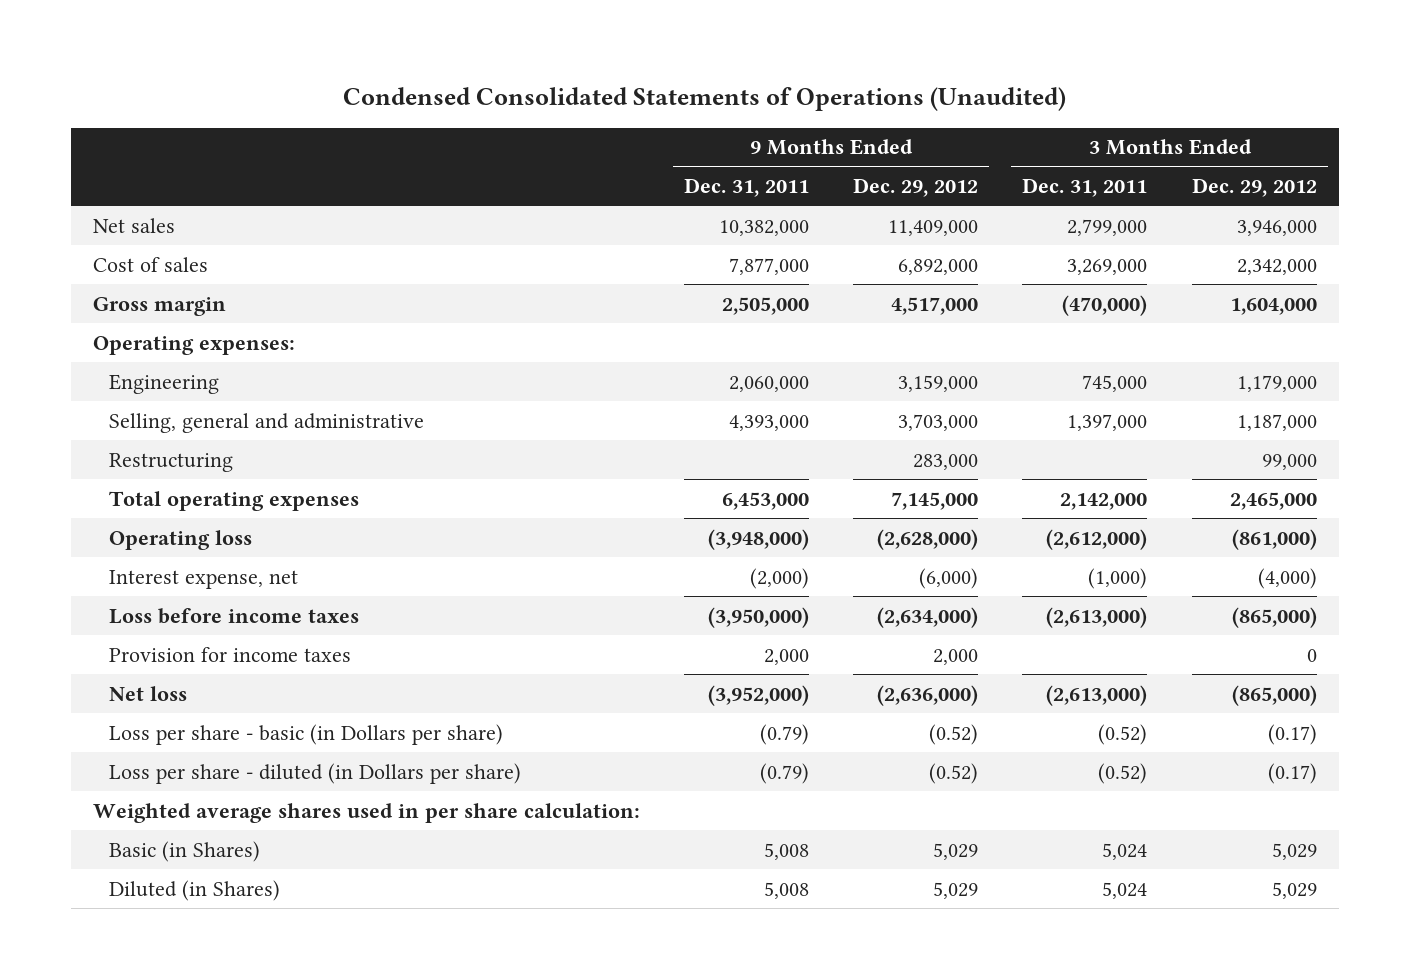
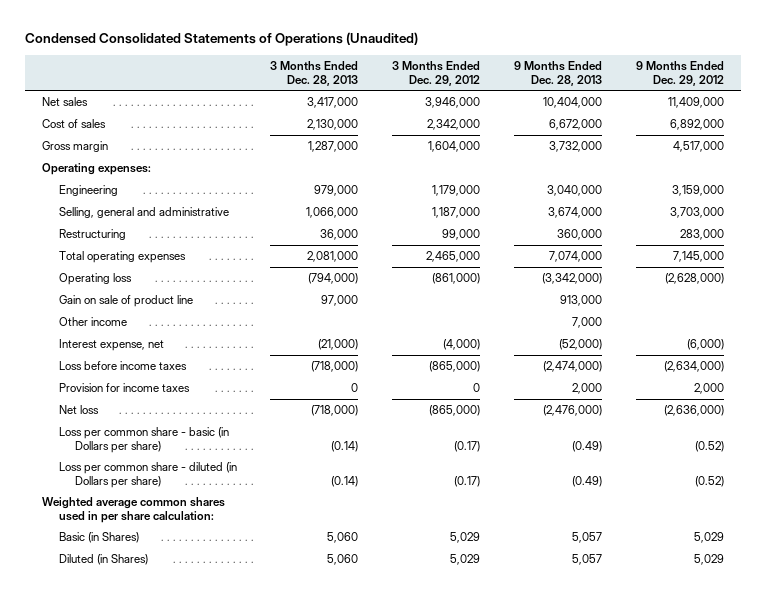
- | 9 Months Ended Dec. 31, 2011 | 9 Months Ended Dec. 29, 2012 | 3 Months Ended Dec. 31, 2011 | 3 Months Ended Dec. 29, 2012
+ | 3 Months Ended Dec. 28, 2013 | 3 Months Ended Dec. 29, 2012 | 9 Months Ended Dec. 28, 2013 | 9 Months Ended Dec. 29, 2012
+ Gain on sale of product line | 97,000 | | 913,000 |
+ Other income | | | 7,000 |
- Loss per share - basic (in Dollars per share) | (0.79) | (0.52) | (0.52) | (0.17)
- Loss per share - diluted (in Dollars per share) | (0.79) | (0.52) | (0.52) | (0.17)
- Weighted average shares used in per share calculation:
+ Loss per common share - basic (in Dollars per share) | (0.14) | (0.17) | (0.49) | (0.52)
+ Loss per common share - diluted (in Dollars per share) | (0.14) | (0.17) | (0.49) | (0.52)
+ Weighted average common shares used in per share calculation:

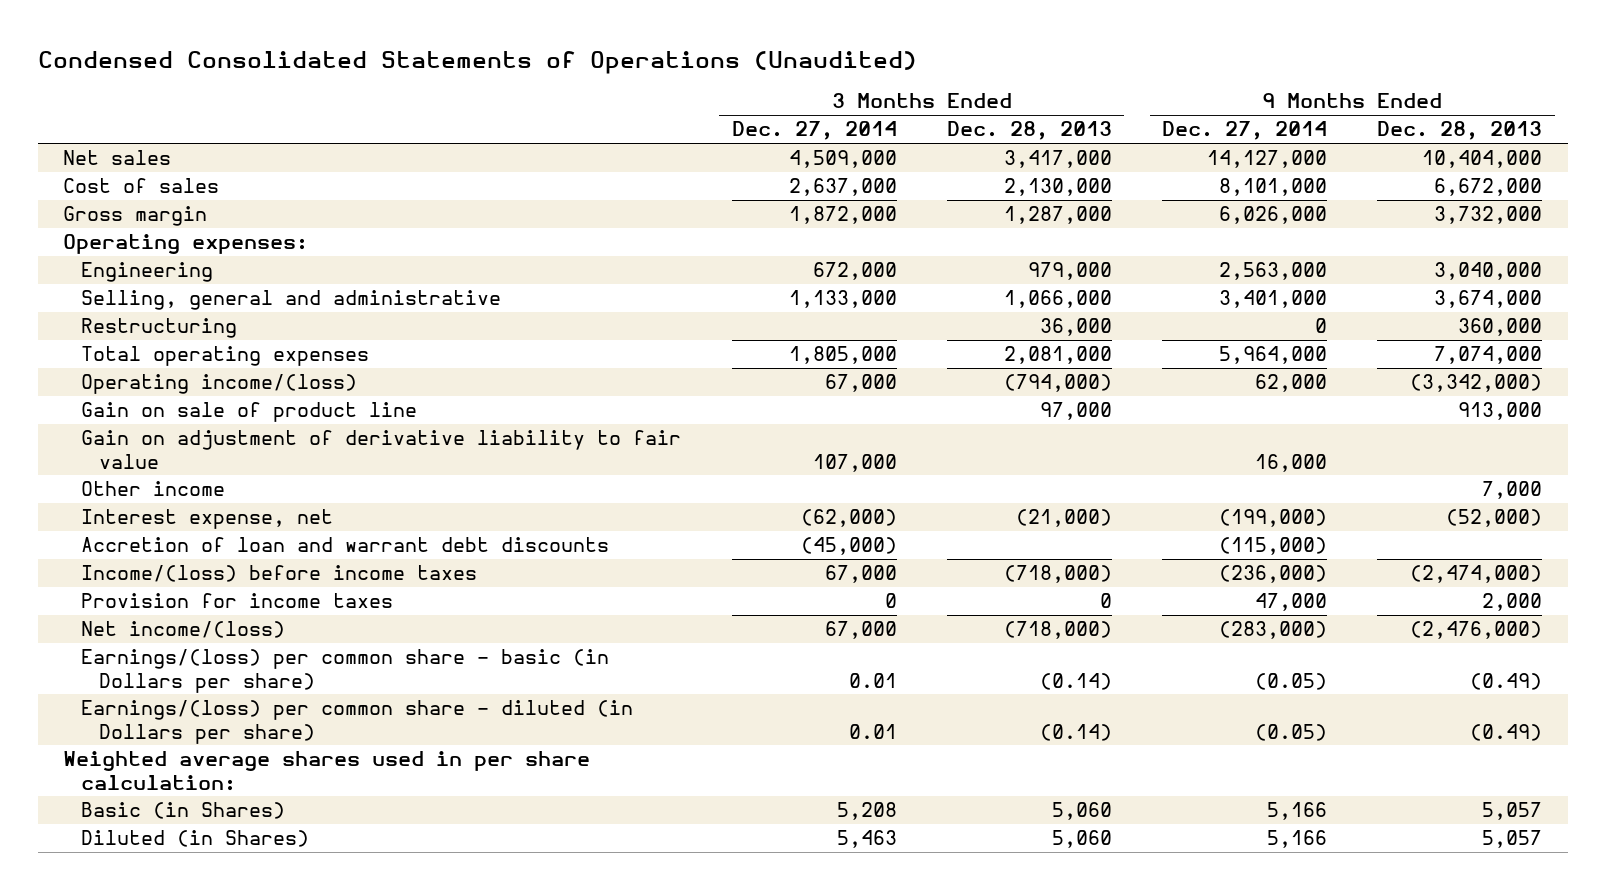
- | 3 Months Ended Dec. 28, 2013 | 3 Months Ended Dec. 29, 2012 | 9 Months Ended Dec. 28, 2013 | 9 Months Ended Dec. 29, 2012
+ | 3 Months Ended Dec. 27, 2014 | 3 Months Ended Dec. 28, 2013 | 9 Months Ended Dec. 27, 2014 | 9 Months Ended Dec. 28, 2013
- Operating loss | (794,000) | (861,000) | (3,342,000) | (2,628,000)
+ Operating income/(loss) | 67,000 | (794,000) | 62,000 | (3,342,000)
+ Gain on adjustment of derivative liability to fair value | 107,000 | | 16,000 |
- Loss before income taxes | (718,000) | (865,000) | (2,474,000) | (2,634,000)
+ Accretion of loan and warrant debt discounts | (45,000) | | (115,000) |
+ Income/(loss) before income taxes | 67,000 | (718,000) | (236,000) | (2,474,000)
- Net loss | (718,000) | (865,000) | (2,476,000) | (2,636,000)
- Loss per common share - basic (in Dollars per share) | (0.14) | (0.17) | (0.49) | (0.52)
- Loss per common share - diluted (in Dollars per share) | (0.14) | (0.17) | (0.49) | (0.52)
- Weighted average common shares used in per share calculation:
+ Net income/(loss) | 67,000 | (718,000) | (283,000) | (2,476,000)
+ Earnings/(loss) per common share - basic (in Dollars per share) | 0.01 | (0.14) | (0.05) | (0.49)
+ Earnings/(loss) per common share - diluted (in Dollars per share) | 0.01 | (0.14) | (0.05) | (0.49)
+ Weighted average shares used in per share calculation:

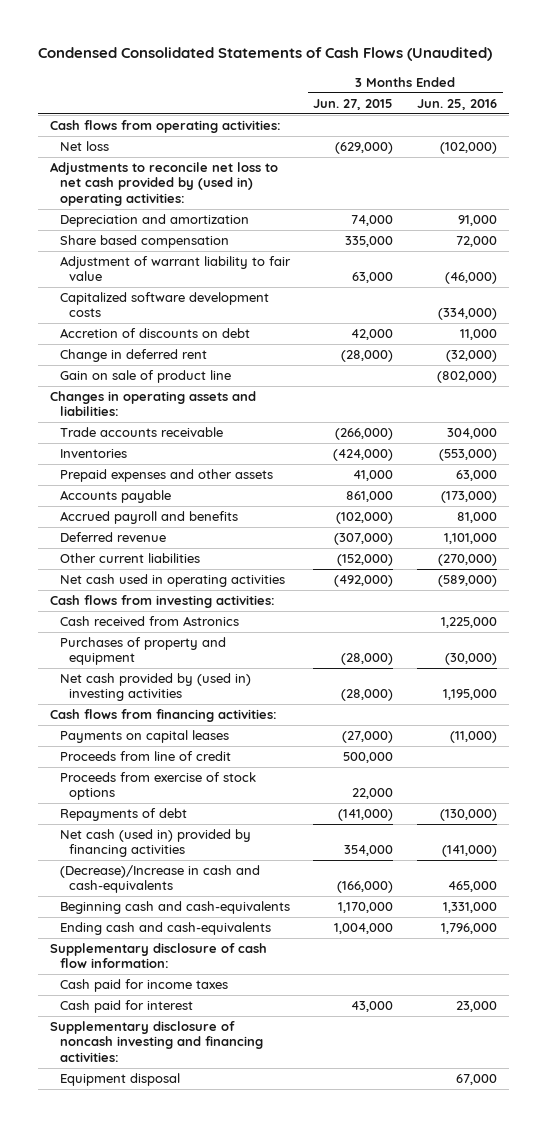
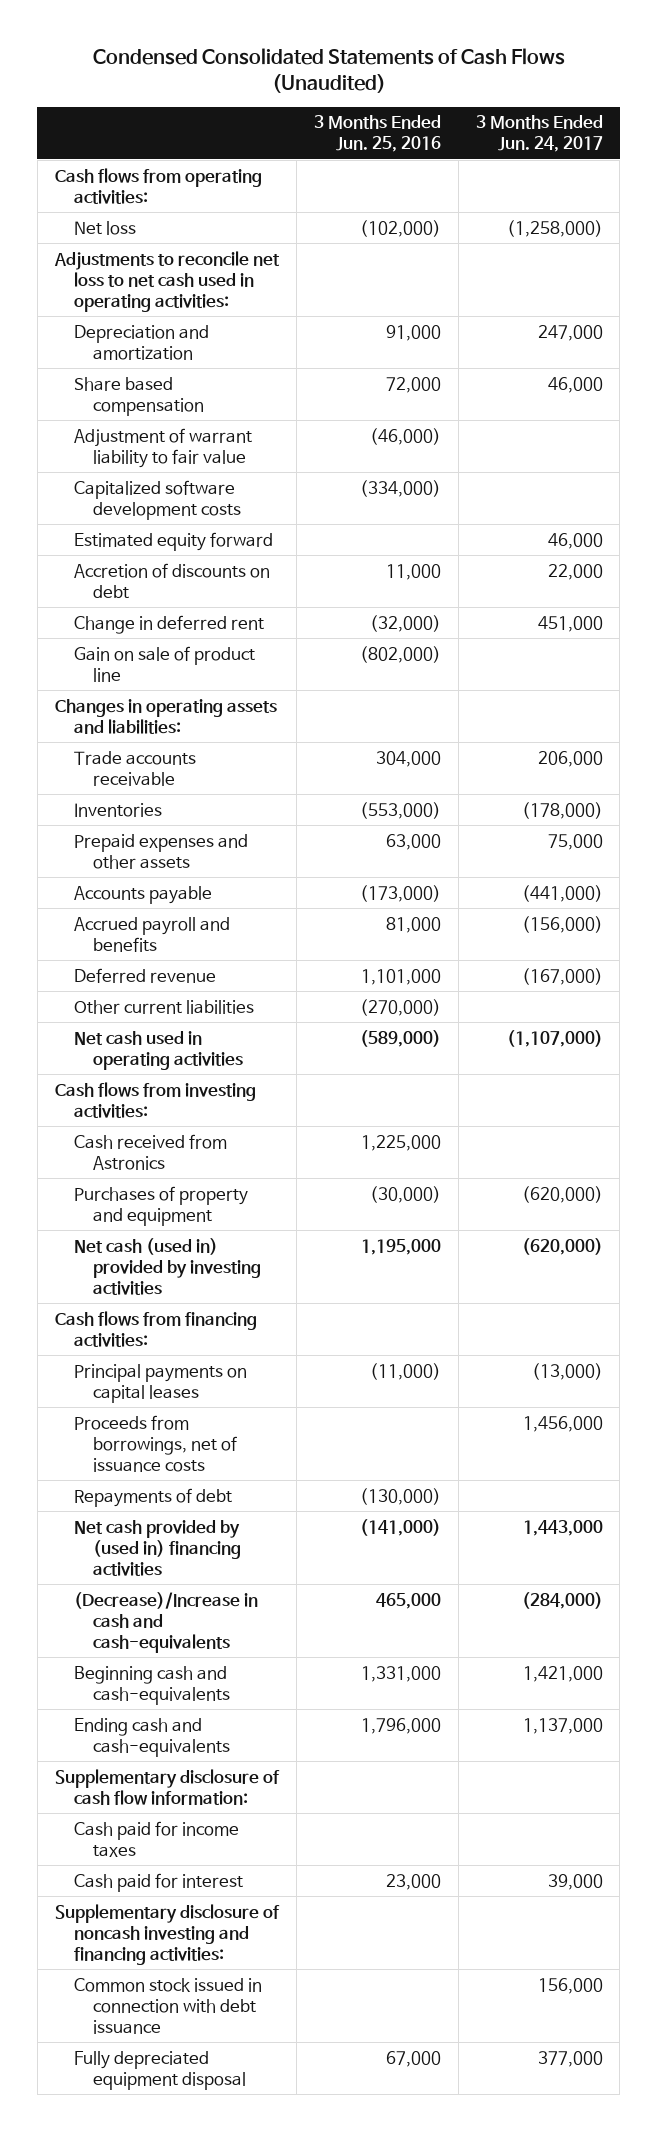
- | 3 Months Ended Jun. 27, 2015 | 3 Months Ended Jun. 25, 2016
+ | 3 Months Ended Jun. 25, 2016 | 3 Months Ended Jun. 24, 2017
- Adjustments to reconcile net loss to net cash provided by (used in) operating activities:
+ Adjustments to reconcile net loss to net cash used in operating activities:
+ Estimated equity forward | | 46,000
- Net cash provided by (used in) investing activities | (28,000) | 1,195,000
+ Net cash (used in) provided by investing activities | 1,195,000 | (620,000)
- Payments on capital leases | (27,000) | (11,000)
- Proceeds from line of credit | 500,000 |
- Proceeds from exercise of stock options | 22,000 |
+ Principal payments on capital leases | (11,000) | (13,000)
+ Proceeds from borrowings, net of issuance costs | | 1,456,000
- Net cash (used in) provided by financing activities | 354,000 | (141,000)
+ Net cash provided by (used in) financing activities | (141,000) | 1,443,000
- Equipment disposal | | 67,000
+ Common stock issued in connection with debt issuance | | 156,000
+ Fully depreciated equipment disposal | 67,000 | 377,000

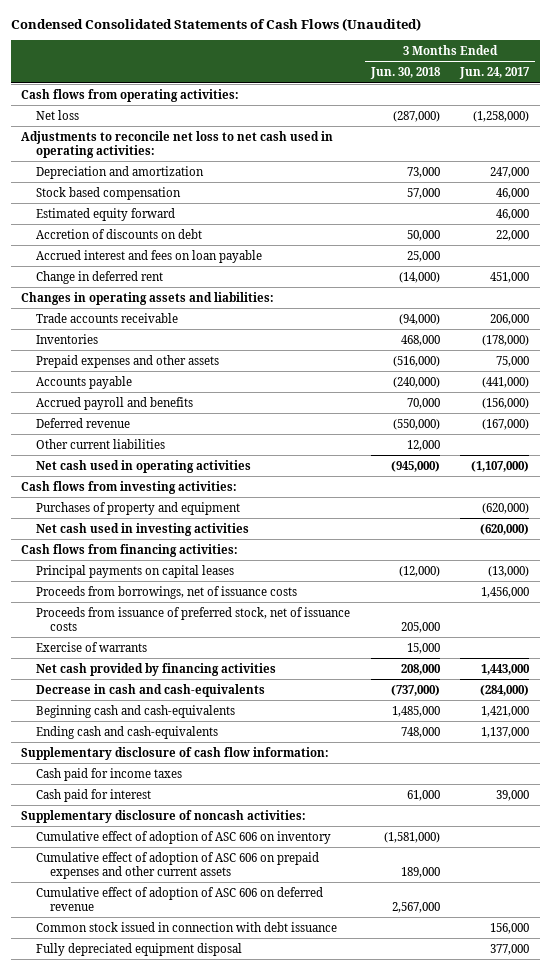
- | 3 Months Ended Jun. 25, 2016 | 3 Months Ended Jun. 24, 2017
+ | 3 Months Ended Jun. 30, 2018 | 3 Months Ended Jun. 24, 2017
- Share based compensation | 72,000 | 46,000
- Adjustment of warrant liability to fair value | (46,000) |
- Capitalized software development costs | (334,000) |
+ Stock based compensation | 57,000 | 46,000
+ Accrued interest and fees on loan payable | 25,000 |
- Gain on sale of product line | (802,000) |
- Cash received from Astronics | 1,225,000 |
- Net cash (used in) provided by investing activities | 1,195,000 | (620,000)
+ Net cash used in investing activities | | (620,000)
- Repayments of debt | (130,000) |
- Net cash provided by (used in) financing activities | (141,000) | 1,443,000
- (Decrease)/Increase in cash and cash-equivalents | 465,000 | (284,000)
+ Proceeds from issuance of preferred stock, net of issuance costs | 205,000 |
+ Exercise of warrants | 15,000 |
+ Net cash provided by financing activities | 208,000 | 1,443,000
+ Decrease in cash and cash-equivalents | (737,000) | (284,000)
- Supplementary disclosure of noncash investing and financing activities:
+ Supplementary disclosure of noncash activities:
+ Cumulative effect of adoption of ASC 606 on inventory | (1,581,000) |
+ Cumulative effect of adoption of ASC 606 on prepaid expenses and other current assets | 189,000 |
+ Cumulative effect of adoption of ASC 606 on deferred revenue | 2,567,000 |

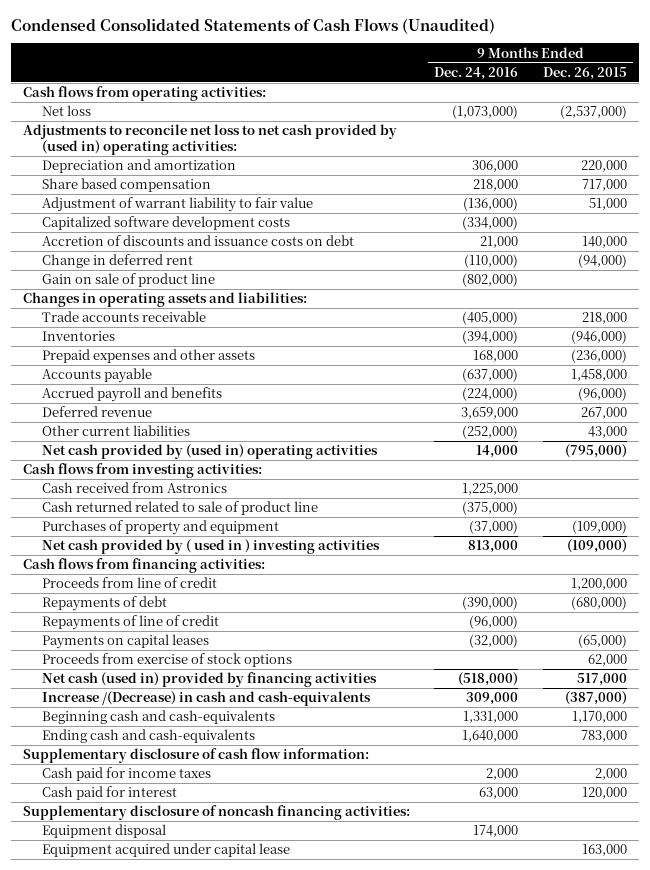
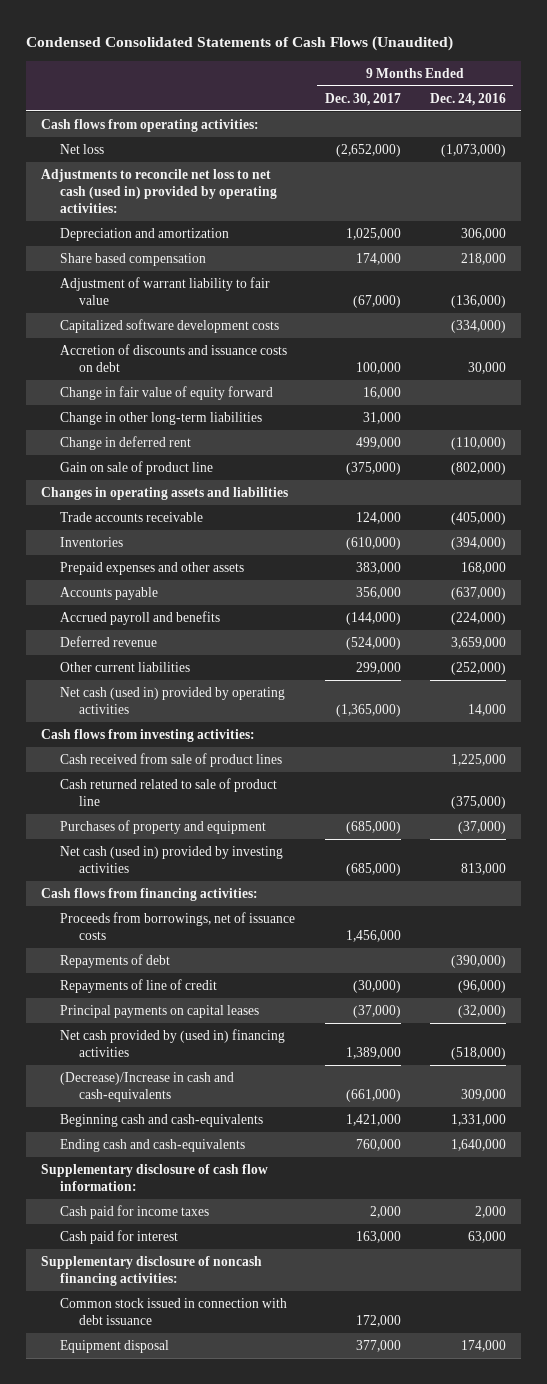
- | 9 Months Ended Dec. 24, 2016 | 9 Months Ended Dec. 26, 2015
+ | 9 Months Ended Dec. 30, 2017 | 9 Months Ended Dec. 24, 2016
- Adjustments to reconcile net loss to net cash provided by (used in) operating activities:
+ Adjustments to reconcile net loss to net cash (used in) provided by operating activities:
- Accretion of discounts and issuance costs on debt | 21,000 | 140,000
+ Accretion of discounts and issuance costs on debt | 100,000 | 30,000
+ Change in fair value of equity forward | 16,000 |
+ Change in other long-term liabilities | 31,000 |
- Changes in operating assets and liabilities:
+ Changes in operating assets and liabilities
- Net cash provided by (used in) operating activities | 14,000 | (795,000)
+ Net cash (used in) provided by operating activities | (1,365,000) | 14,000
- Cash received from Astronics | 1,225,000 |
+ Cash received from sale of product lines | | 1,225,000
- Net cash provided by ( used in ) investing activities | 813,000 | (109,000)
+ Net cash (used in) provided by investing activities | (685,000) | 813,000
- Proceeds from line of credit | | 1,200,000
+ Proceeds from borrowings, net of issuance costs | 1,456,000 |
- Payments on capital leases | (32,000) | (65,000)
- Proceeds from exercise of stock options | | 62,000
- Net cash (used in) provided by financing activities | (518,000) | 517,000
- Increase /(Decrease) in cash and cash-equivalents | 309,000 | (387,000)
+ Principal payments on capital leases | (37,000) | (32,000)
+ Net cash provided by (used in) financing activities | 1,389,000 | (518,000)
+ (Decrease)/Increase in cash and cash-equivalents | (661,000) | 309,000
+ Common stock issued in connection with debt issuance | 172,000 |
- Equipment acquired under capital lease | | 163,000

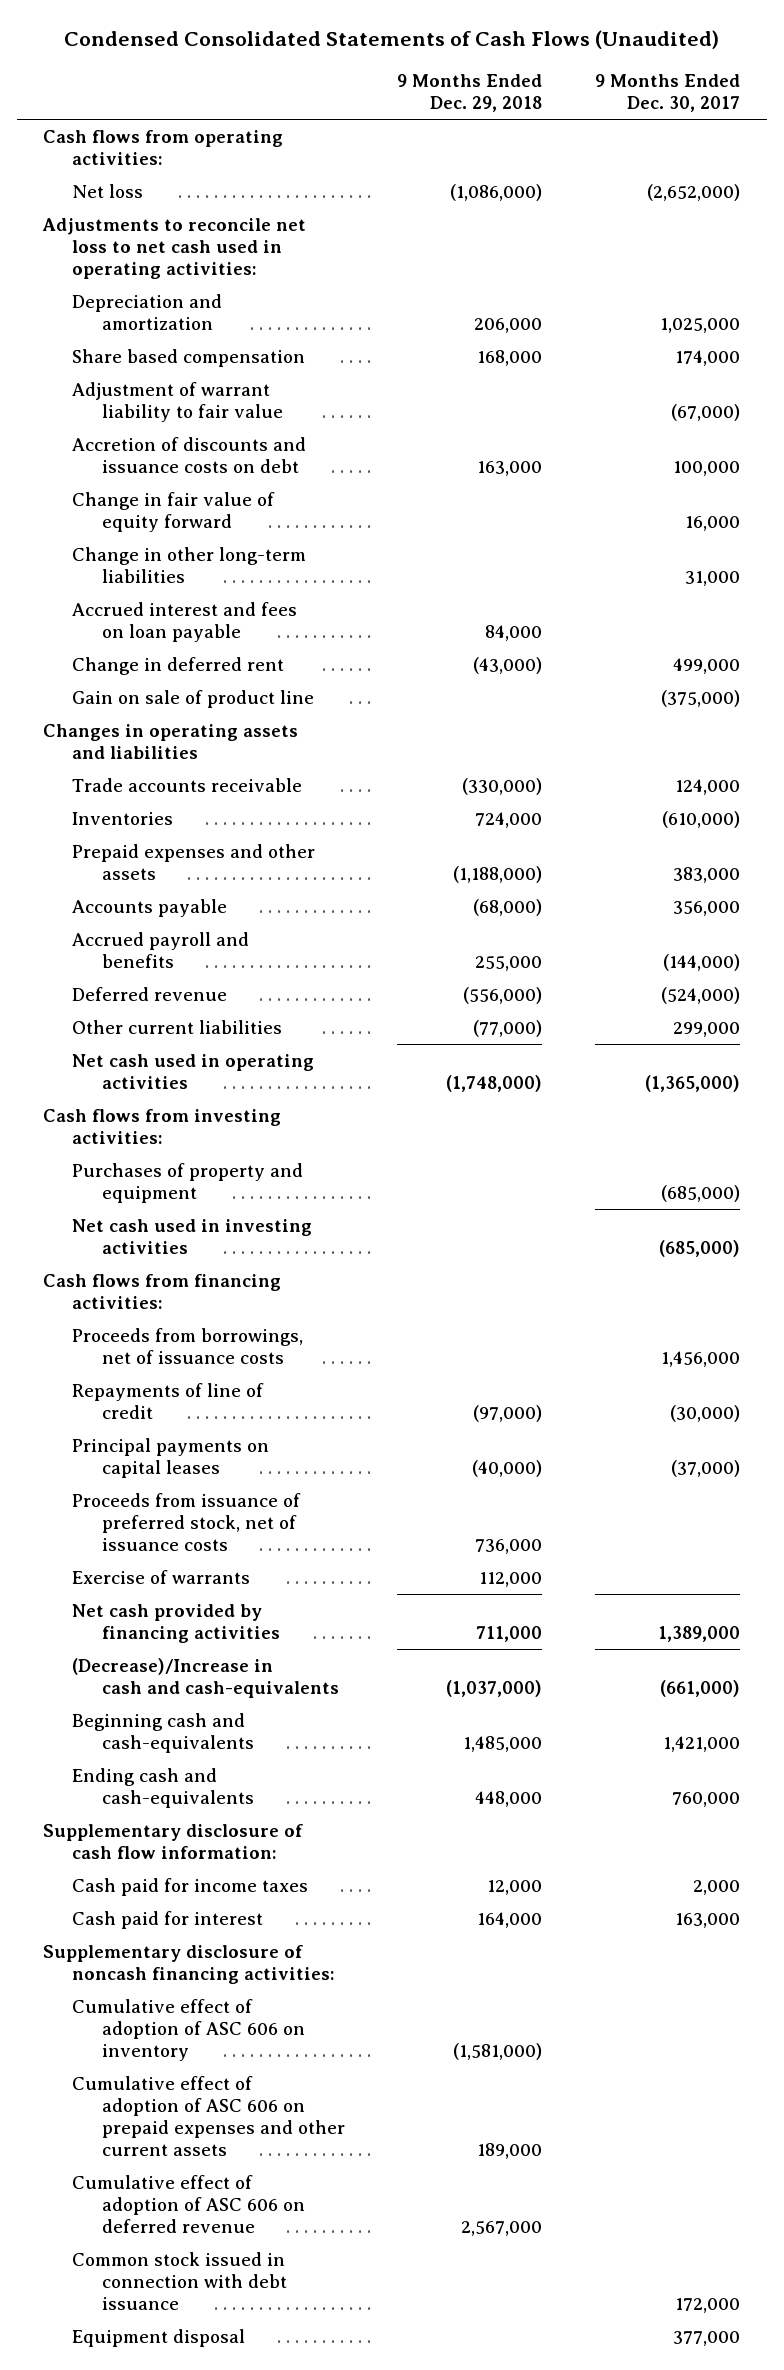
- | 9 Months Ended Dec. 30, 2017 | 9 Months Ended Dec. 24, 2016
+ | 9 Months Ended Dec. 29, 2018 | 9 Months Ended Dec. 30, 2017
- Adjustments to reconcile net loss to net cash (used in) provided by operating activities:
+ Adjustments to reconcile net loss to net cash used in operating activities:
- Capitalized software development costs | | (334,000)
+ Accrued interest and fees on loan payable | 84,000 |
- Net cash (used in) provided by operating activities | (1,365,000) | 14,000
+ Net cash used in operating activities | (1,748,000) | (1,365,000)
- Cash received from sale of product lines | | 1,225,000
- Cash returned related to sale of product line | | (375,000)
- Net cash (used in) provided by investing activities | (685,000) | 813,000
+ Net cash used in investing activities | | (685,000)
- Repayments of debt | | (390,000)
- Net cash provided by (used in) financing activities | 1,389,000 | (518,000)
+ Proceeds from issuance of preferred stock, net of issuance costs | 736,000 |
+ Exercise of warrants | 112,000 |
+ Net cash provided by financing activities | 711,000 | 1,389,000
+ Cumulative effect of adoption of ASC 606 on inventory | (1,581,000) |
+ Cumulative effect of adoption of ASC 606 on prepaid expenses and other current assets | 189,000 |
+ Cumulative effect of adoption of ASC 606 on deferred revenue | 2,567,000 |

